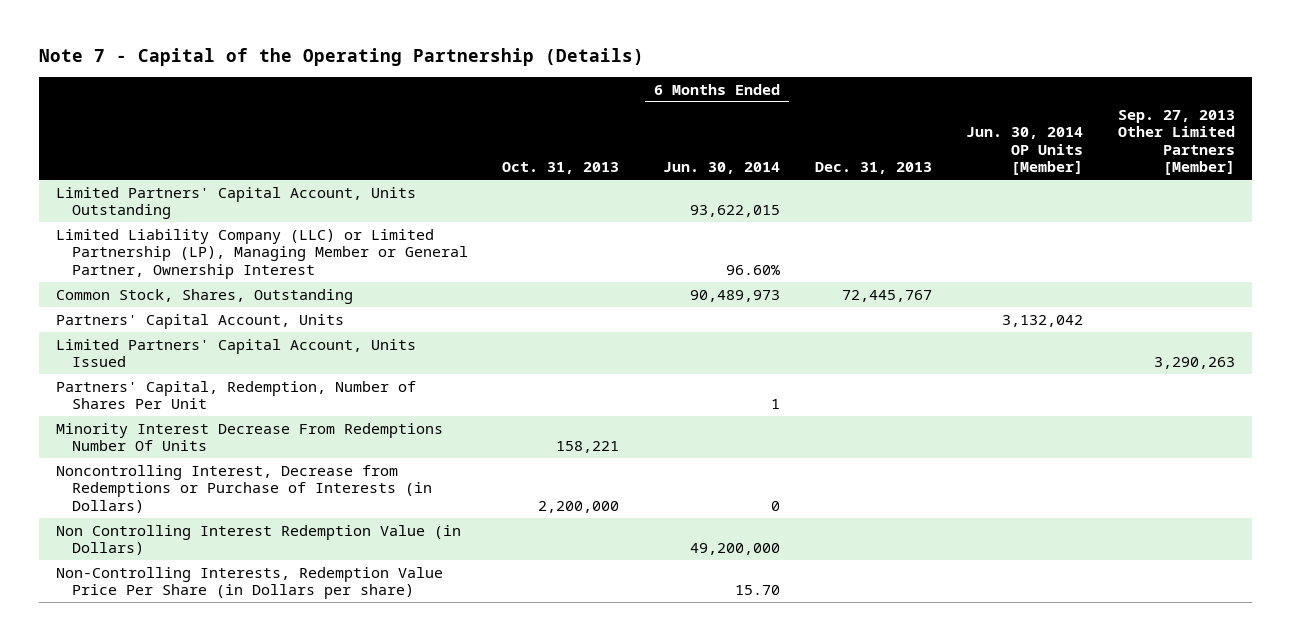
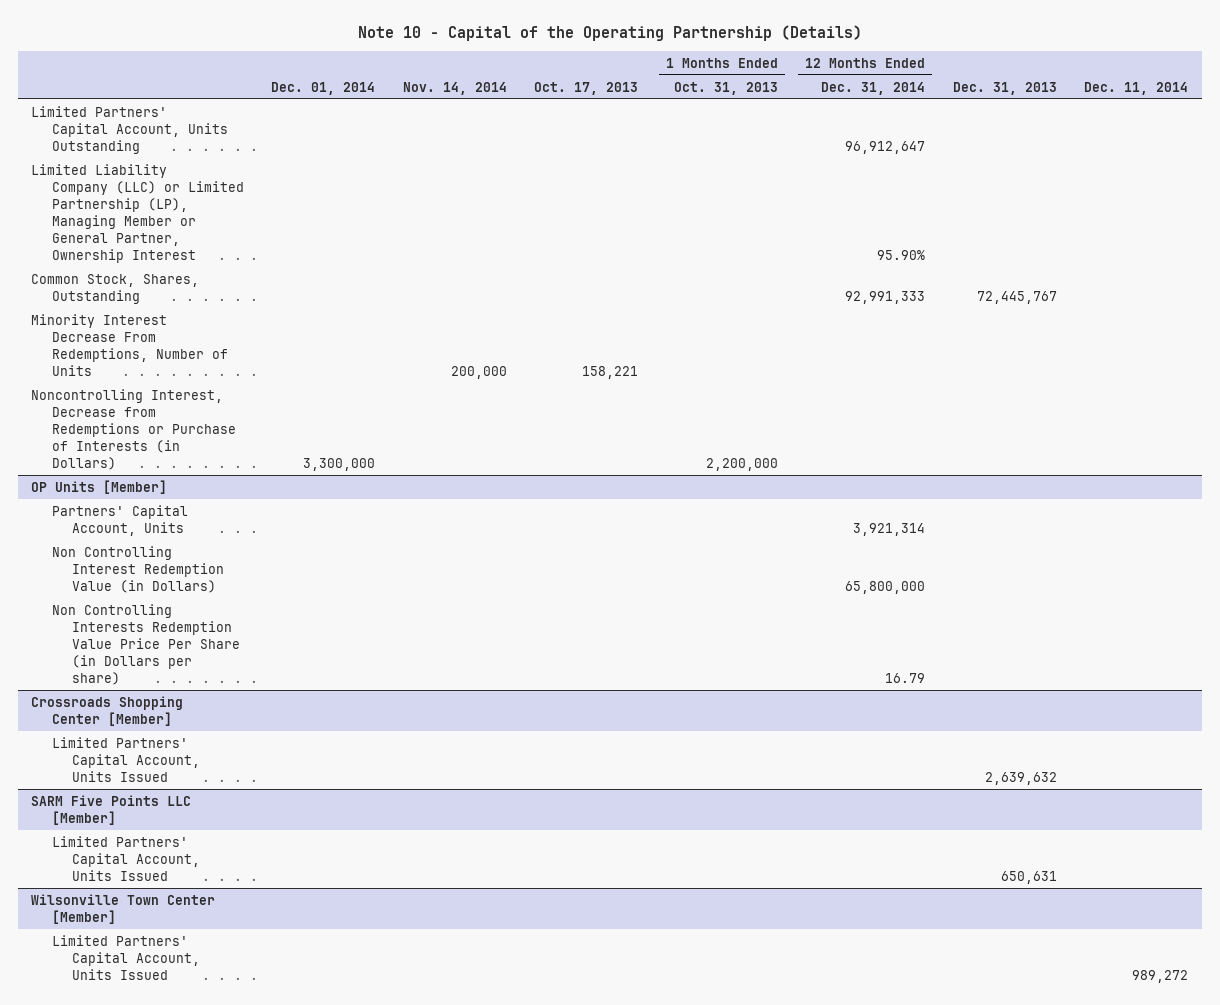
- Note 7 - Capital of the Operating Partnership (Details)
+ Note 10 - Capital of the Operating Partnership (Details)
- | Oct. 31, 2013 | 6 Months Ended Jun. 30, 2014 | Dec. 31, 2013 | Jun. 30, 2014 OP Units [Member] | Sep. 27, 2013 Other Limited Partners [Member]
+ | Dec. 01, 2014 | Nov. 14, 2014 | Oct. 17, 2013 | 1 Months Ended Oct. 31, 2013 | 12 Months Ended Dec. 31, 2014 | Dec. 31, 2013 | Dec. 11, 2014
- Partners' Capital Account, Units | | | | 3,132,042 |
- Limited Partners' Capital Account, Units Issued | | | | | 3,290,263
- Partners' Capital, Redemption, Number of Shares Per Unit | | 1 | | |
- Minority Interest Decrease From Redemptions Number Of Units | 158,221 | | | |
+ Minority Interest Decrease From Redemptions, Number of Units | | 200,000 | 158,221 | | | |
- Non Controlling Interest Redemption Value (in Dollars) | | 49,200,000 | | |
- Non-Controlling Interests, Redemption Value Price Per Share (in Dollars per share) | | 15.70 | | |
+ OP Units [Member]
+ Partners' Capital Account, Units | | | | | 3,921,314 | |
+ Non Controlling Interest Redemption Value (in Dollars) | | | | | 65,800,000 | |
+ Non Controlling Interests Redemption Value Price Per Share (in Dollars per share) | | | | | 16.79 | |
+ Crossroads Shopping Center [Member]
+ Limited Partners' Capital Account, Units Issued | | | | | | 2,639,632 |
+ SARM Five Points LLC [Member]
+ Limited Partners' Capital Account, Units Issued | | | | | | 650,631 |
+ Wilsonville Town Center [Member]
+ Limited Partners' Capital Account, Units Issued | | | | | | | 989,272

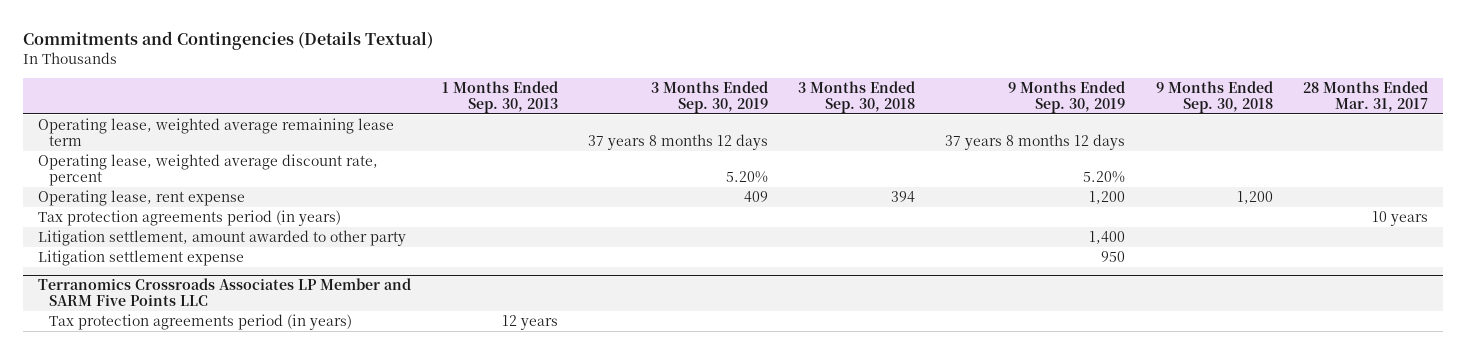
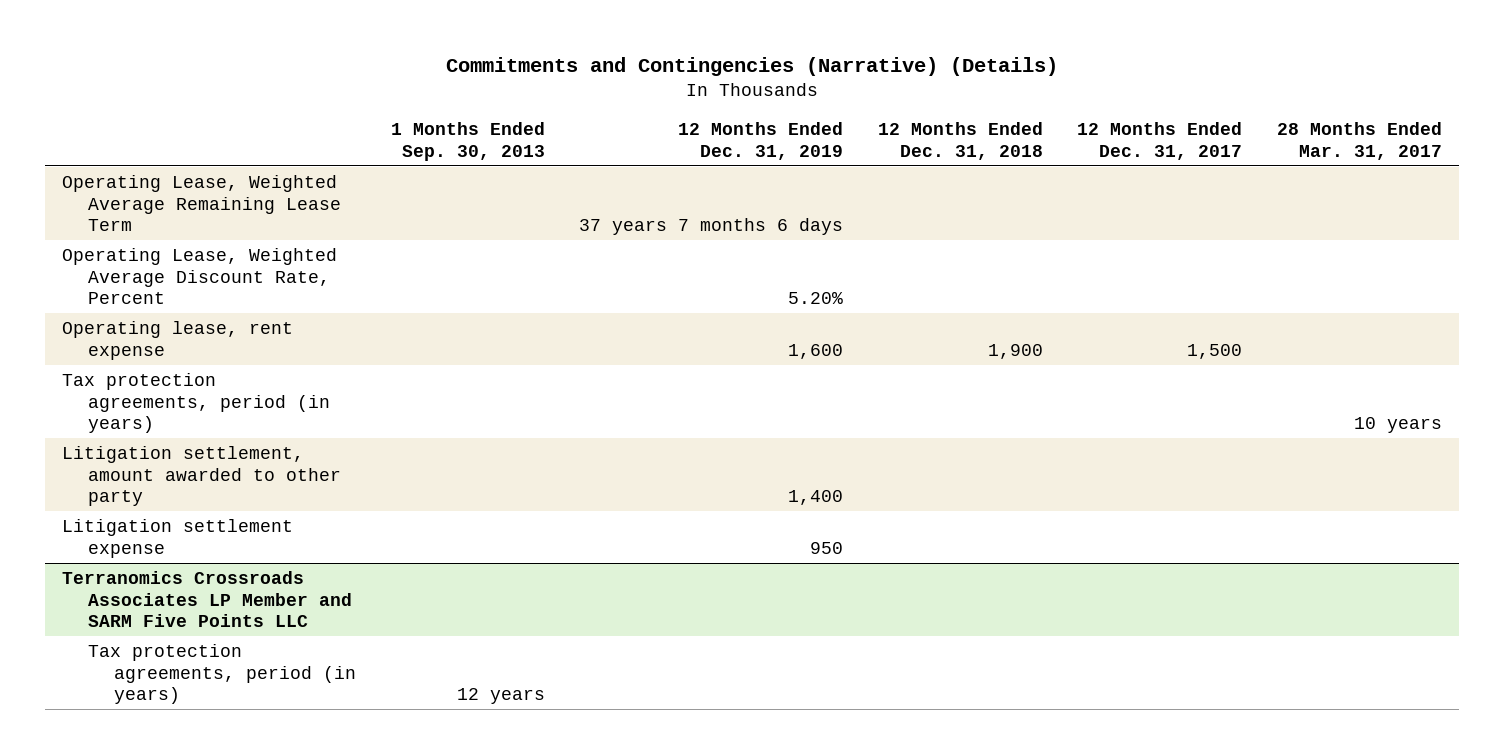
- Commitments and Contingencies (Details Textual)
+ Commitments and Contingencies (Narrative) (Details)
- | 1 Months Ended Sep. 30, 2013 | 3 Months Ended Sep. 30, 2019 | 3 Months Ended Sep. 30, 2018 | 9 Months Ended Sep. 30, 2019 | 9 Months Ended Sep. 30, 2018 | 28 Months Ended Mar. 31, 2017
+ | 1 Months Ended Sep. 30, 2013 | 12 Months Ended Dec. 31, 2019 | 12 Months Ended Dec. 31, 2018 | 12 Months Ended Dec. 31, 2017 | 28 Months Ended Mar. 31, 2017
- Operating lease, weighted average remaining lease term | | 37 years 8 months 12 days | | 37 years 8 months 12 days | |
- Operating lease, weighted average discount rate, percent | | 5.20% | | 5.20% | |
+ Operating Lease, Weighted Average Remaining Lease Term | | 37 years 7 months 6 days | | |
+ Operating Lease, Weighted Average Discount Rate, Percent | | 5.20% | | |
- Tax protection agreements period (in years) | | | | | | 10 years
+ Tax protection agreements, period (in years) | | | | | 10 years
@ Terranomics Crossroads Associates LP Member and SARM Five Points LLC
- Tax protection agreements period (in years) | 12 years | | | | |
+ Tax protection agreements, period (in years) | 12 years | | | |

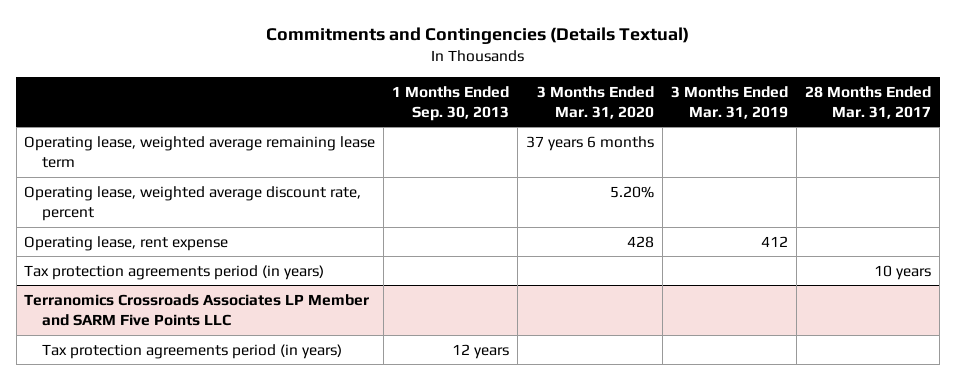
- Commitments and Contingencies (Narrative) (Details)
+ Commitments and Contingencies (Details Textual)
- | 1 Months Ended Sep. 30, 2013 | 12 Months Ended Dec. 31, 2019 | 12 Months Ended Dec. 31, 2018 | 12 Months Ended Dec. 31, 2017 | 28 Months Ended Mar. 31, 2017
+ | 1 Months Ended Sep. 30, 2013 | 3 Months Ended Mar. 31, 2020 | 3 Months Ended Mar. 31, 2019 | 28 Months Ended Mar. 31, 2017
- Operating Lease, Weighted Average Remaining Lease Term | | 37 years 7 months 6 days | | |
- Operating Lease, Weighted Average Discount Rate, Percent | | 5.20% | | |
+ Operating lease, weighted average remaining lease term | | 37 years 6 months | |
+ Operating lease, weighted average discount rate, percent | | 5.20% | |
- Tax protection agreements, period (in years) | | | | | 10 years
- Litigation settlement, amount awarded to other party | | 1,400 | | |
- Litigation settlement expense | | 950 | | |
+ Tax protection agreements period (in years) | | | | 10 years
@ Terranomics Crossroads Associates LP Member and SARM Five Points LLC
- Tax protection agreements, period (in years) | 12 years | | | |
+ Tax protection agreements period (in years) | 12 years | | |

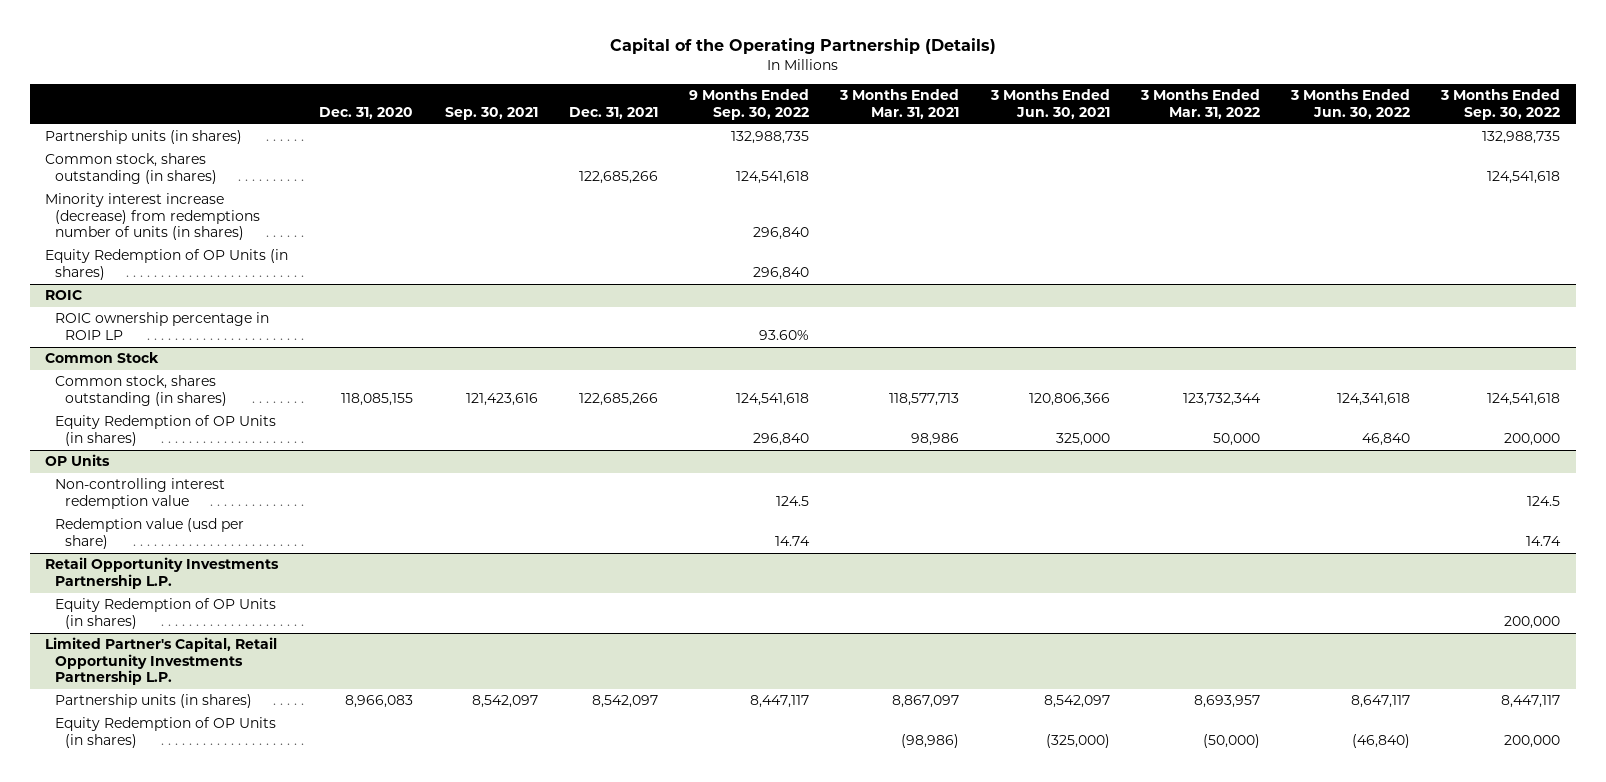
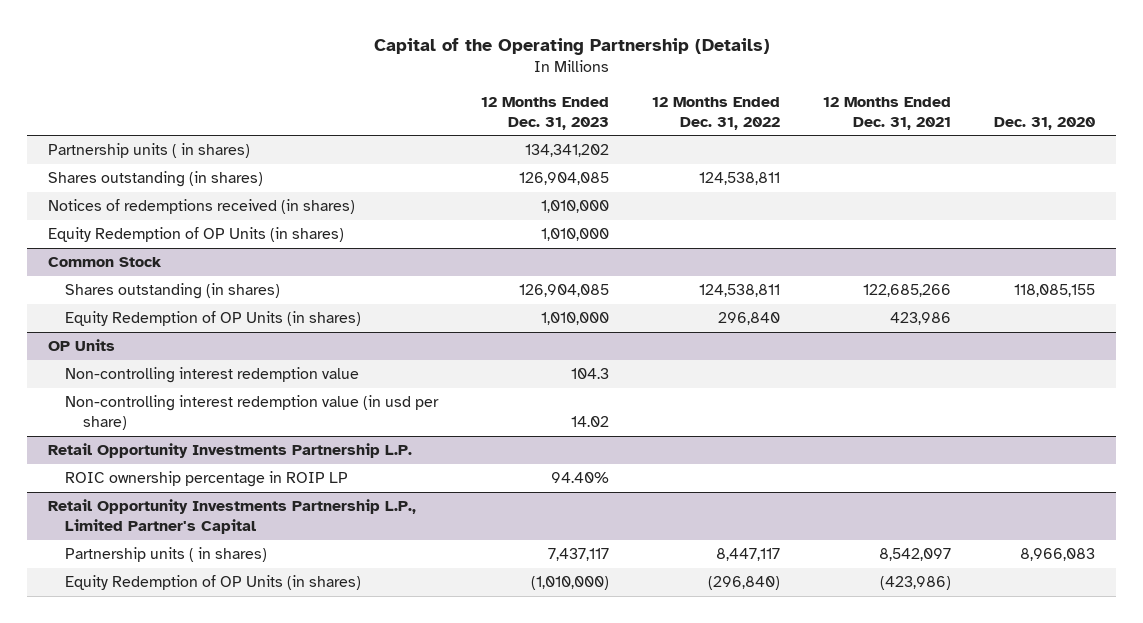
- | Dec. 31, 2020 | Sep. 30, 2021 | Dec. 31, 2021 | 9 Months Ended Sep. 30, 2022 | 3 Months Ended Mar. 31, 2021 | 3 Months Ended Jun. 30, 2021 | 3 Months Ended Mar. 31, 2022 | 3 Months Ended Jun. 30, 2022 | 3 Months Ended Sep. 30, 2022
+ | 12 Months Ended Dec. 31, 2023 | 12 Months Ended Dec. 31, 2022 | 12 Months Ended Dec. 31, 2021 | Dec. 31, 2020
- Partnership units (in shares) | | | | 132,988,735 | | | | | 132,988,735
- Common stock, shares outstanding (in shares) | | | 122,685,266 | 124,541,618 | | | | | 124,541,618
- Minority interest increase (decrease) from redemptions number of units (in shares) | | | | 296,840 | | | | |
+ Partnership units ( in shares) | 134,341,202 | | |
+ Shares outstanding (in shares) | 126,904,085 | 124,538,811 | |
+ Notices of redemptions received (in shares) | 1,010,000 | | |
- ROIC
- ROIC ownership percentage in ROIP LP | | | | 93.60% | | | | |
@ Common Stock
- Common stock, shares outstanding (in shares) | 118,085,155 | 121,423,616 | 122,685,266 | 124,541,618 | 118,577,713 | 120,806,366 | 123,732,344 | 124,341,618 | 124,541,618
+ Shares outstanding (in shares) | 126,904,085 | 124,538,811 | 122,685,266 | 118,085,155
@ OP Units
- Redemption value (usd per share) | | | | 14.74 | | | | | 14.74
+ Non-controlling interest redemption value (in usd per share) | 14.02 | | |
@ Retail Opportunity Investments Partnership L.P.
- Equity Redemption of OP Units (in shares) | | | | | | | | | 200,000
- Limited Partner's Capital, Retail Opportunity Investments Partnership L.P.
- Partnership units (in shares) | 8,966,083 | 8,542,097 | 8,542,097 | 8,447,117 | 8,867,097 | 8,542,097 | 8,693,957 | 8,647,117 | 8,447,117
@ Retail Opportunity Investments Partnership L.P.
+ ROIC ownership percentage in ROIP LP | 94.40% | | |
+ Retail Opportunity Investments Partnership L.P., Limited Partner's Capital
+ Partnership units ( in shares) | 7,437,117 | 8,447,117 | 8,542,097 | 8,966,083

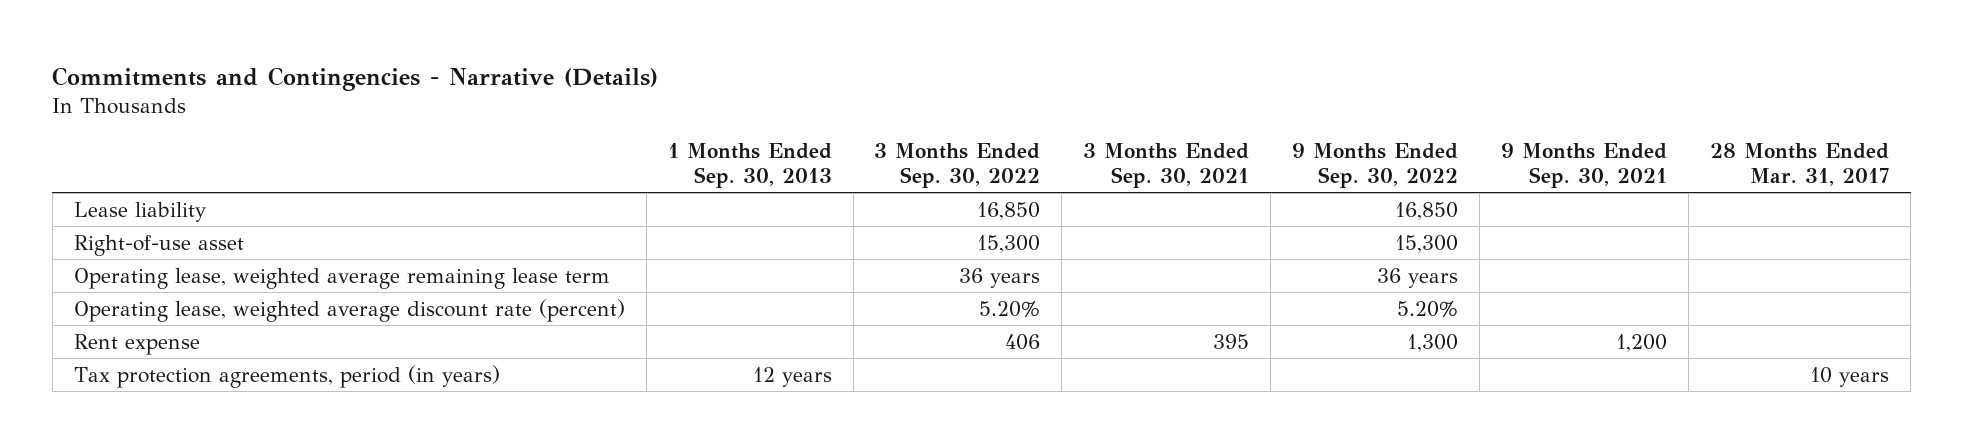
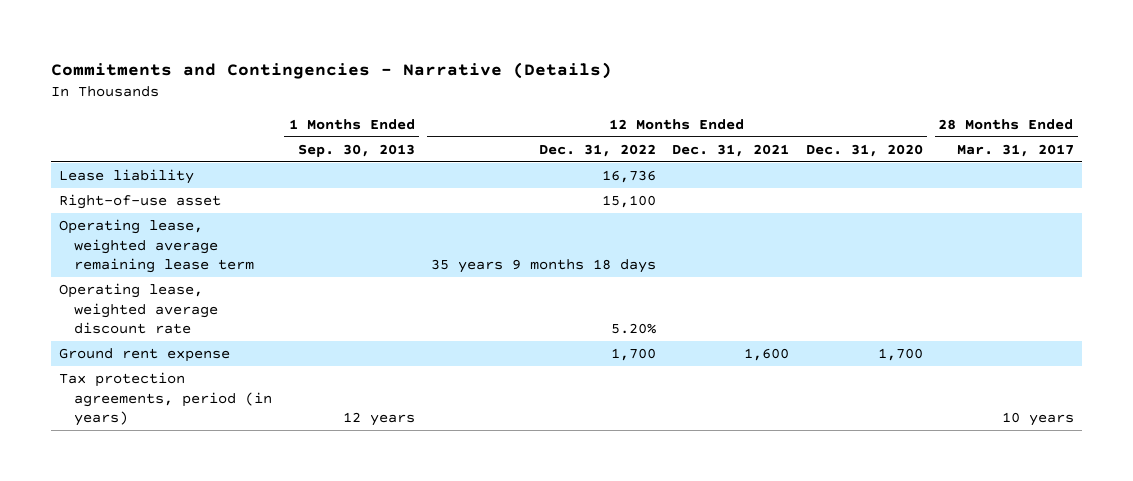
- | 1 Months Ended Sep. 30, 2013 | 3 Months Ended Sep. 30, 2022 | 3 Months Ended Sep. 30, 2021 | 9 Months Ended Sep. 30, 2022 | 9 Months Ended Sep. 30, 2021 | 28 Months Ended Mar. 31, 2017
+ | 1 Months Ended Sep. 30, 2013 | 12 Months Ended Dec. 31, 2022 | 12 Months Ended Dec. 31, 2021 | 12 Months Ended Dec. 31, 2020 | 28 Months Ended Mar. 31, 2017
- Operating lease, weighted average discount rate (percent) | | 5.20% | | 5.20% | |
- Rent expense | | 406 | 395 | 1,300 | 1,200 |
+ Operating lease, weighted average discount rate | | 5.20% | | |
+ Ground rent expense | | 1,700 | 1,600 | 1,700 |

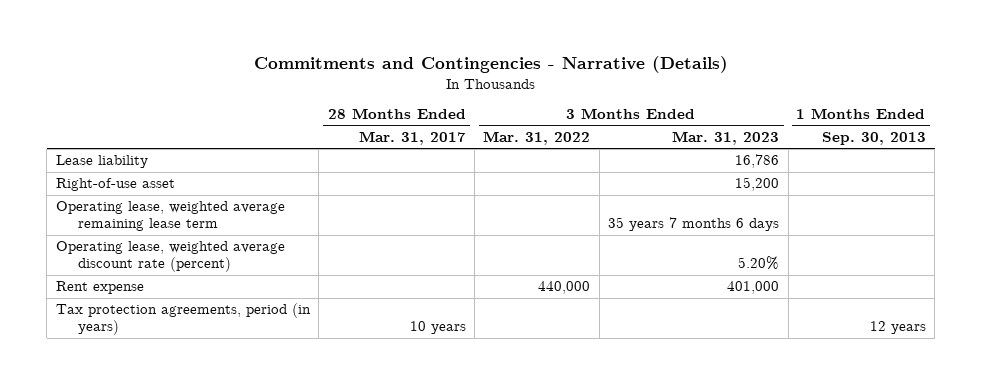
- | 1 Months Ended Sep. 30, 2013 | 12 Months Ended Dec. 31, 2022 | 12 Months Ended Dec. 31, 2021 | 12 Months Ended Dec. 31, 2020 | 28 Months Ended Mar. 31, 2017
+ | 28 Months Ended Mar. 31, 2017 | 3 Months Ended Mar. 31, 2022 | 3 Months Ended Mar. 31, 2023 | 1 Months Ended Sep. 30, 2013
- Operating lease, weighted average discount rate | | 5.20% | | |
- Ground rent expense | | 1,700 | 1,600 | 1,700 |
+ Operating lease, weighted average discount rate (percent) | | | 5.20% |
+ Rent expense | | 440,000 | 401,000 |

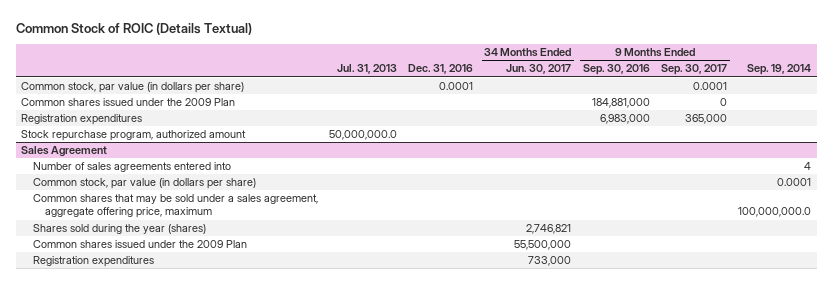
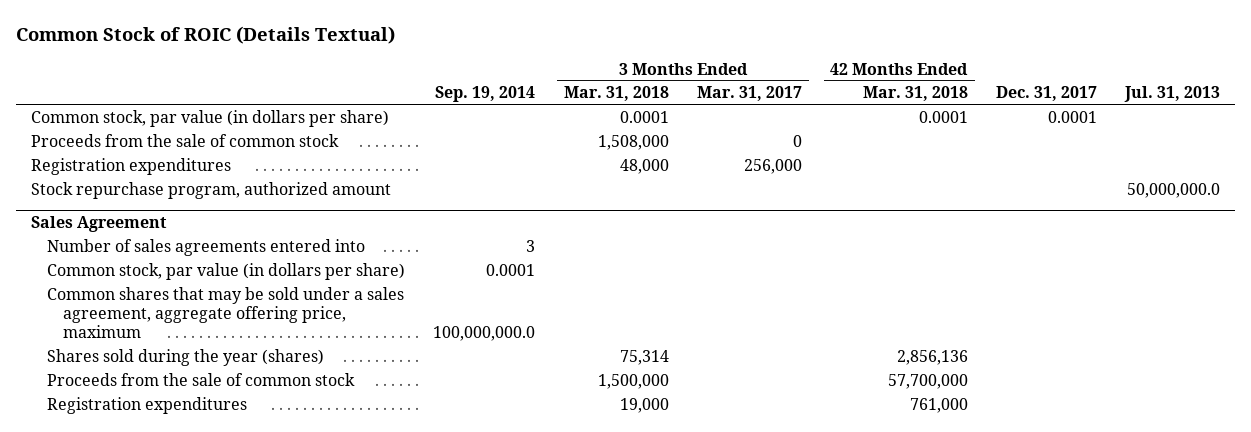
- | Jul. 31, 2013 | Dec. 31, 2016 | 34 Months Ended Jun. 30, 2017 | 9 Months Ended Sep. 30, 2016 | 9 Months Ended Sep. 30, 2017 | Sep. 19, 2014
+ | Sep. 19, 2014 | 3 Months Ended Mar. 31, 2018 | 3 Months Ended Mar. 31, 2017 | 42 Months Ended Mar. 31, 2018 | Dec. 31, 2017 | Jul. 31, 2013
- Common shares issued under the 2009 Plan | | | | 184,881,000 | 0 |
+ Proceeds from the sale of common stock | | 1,508,000 | 0 | | |
@ Sales Agreement
- Number of sales agreements entered into | | | | | | 4
+ Number of sales agreements entered into | 3 | | | | |
- Common shares issued under the 2009 Plan | | | 55,500,000 | | |
+ Proceeds from the sale of common stock | | 1,500,000 | | 57,700,000 | |

